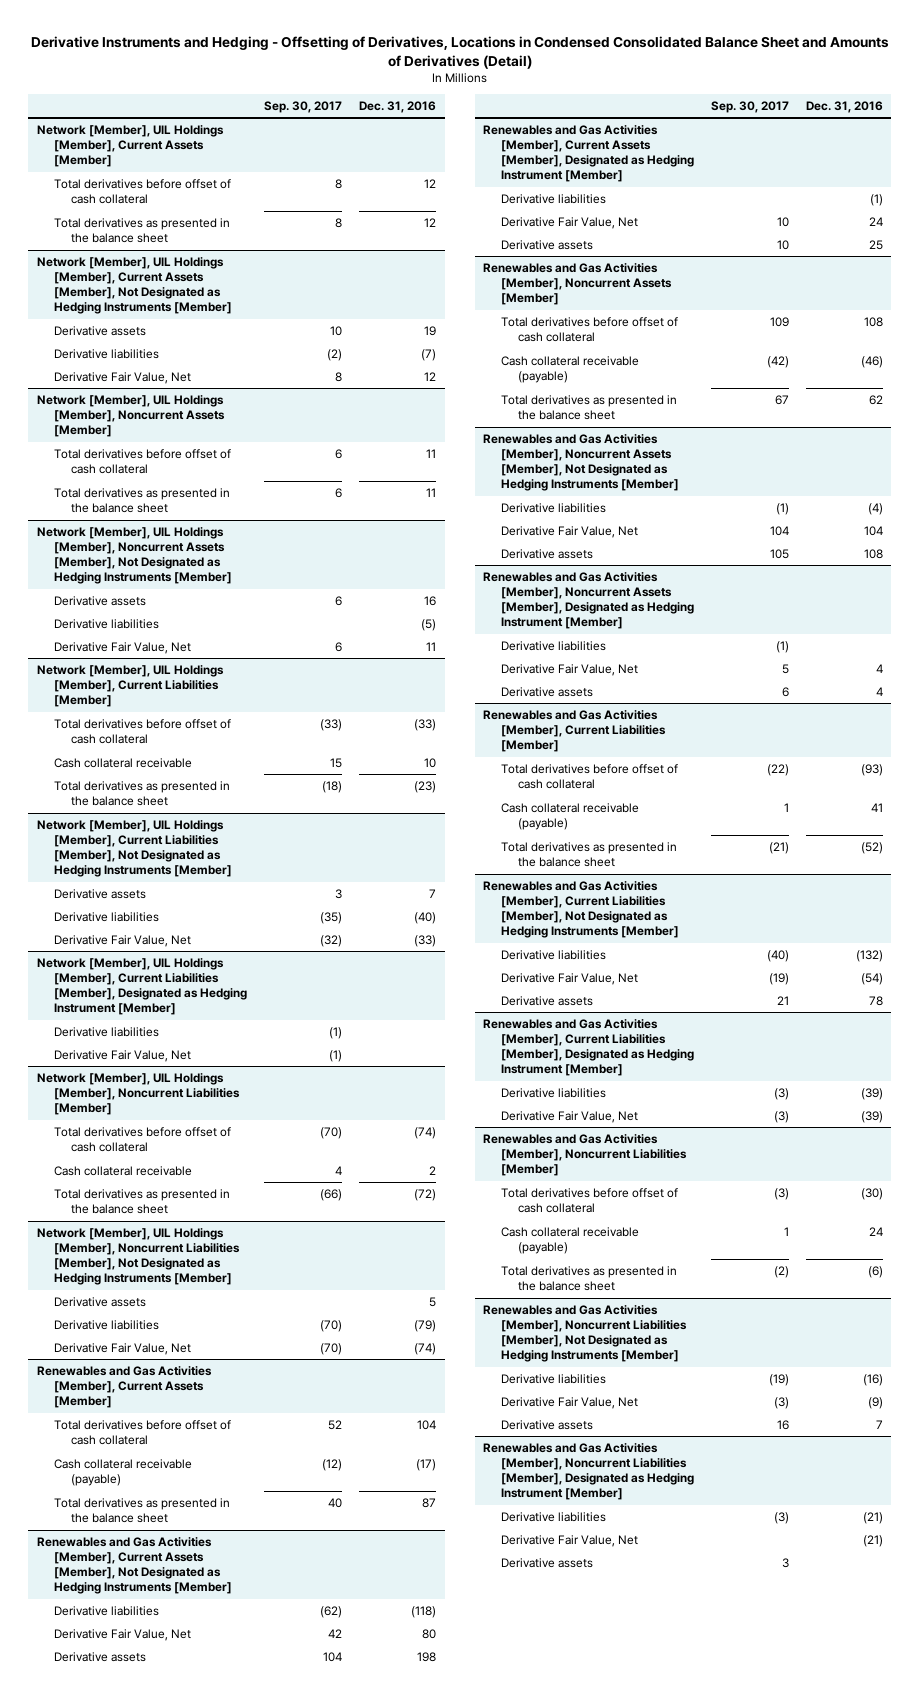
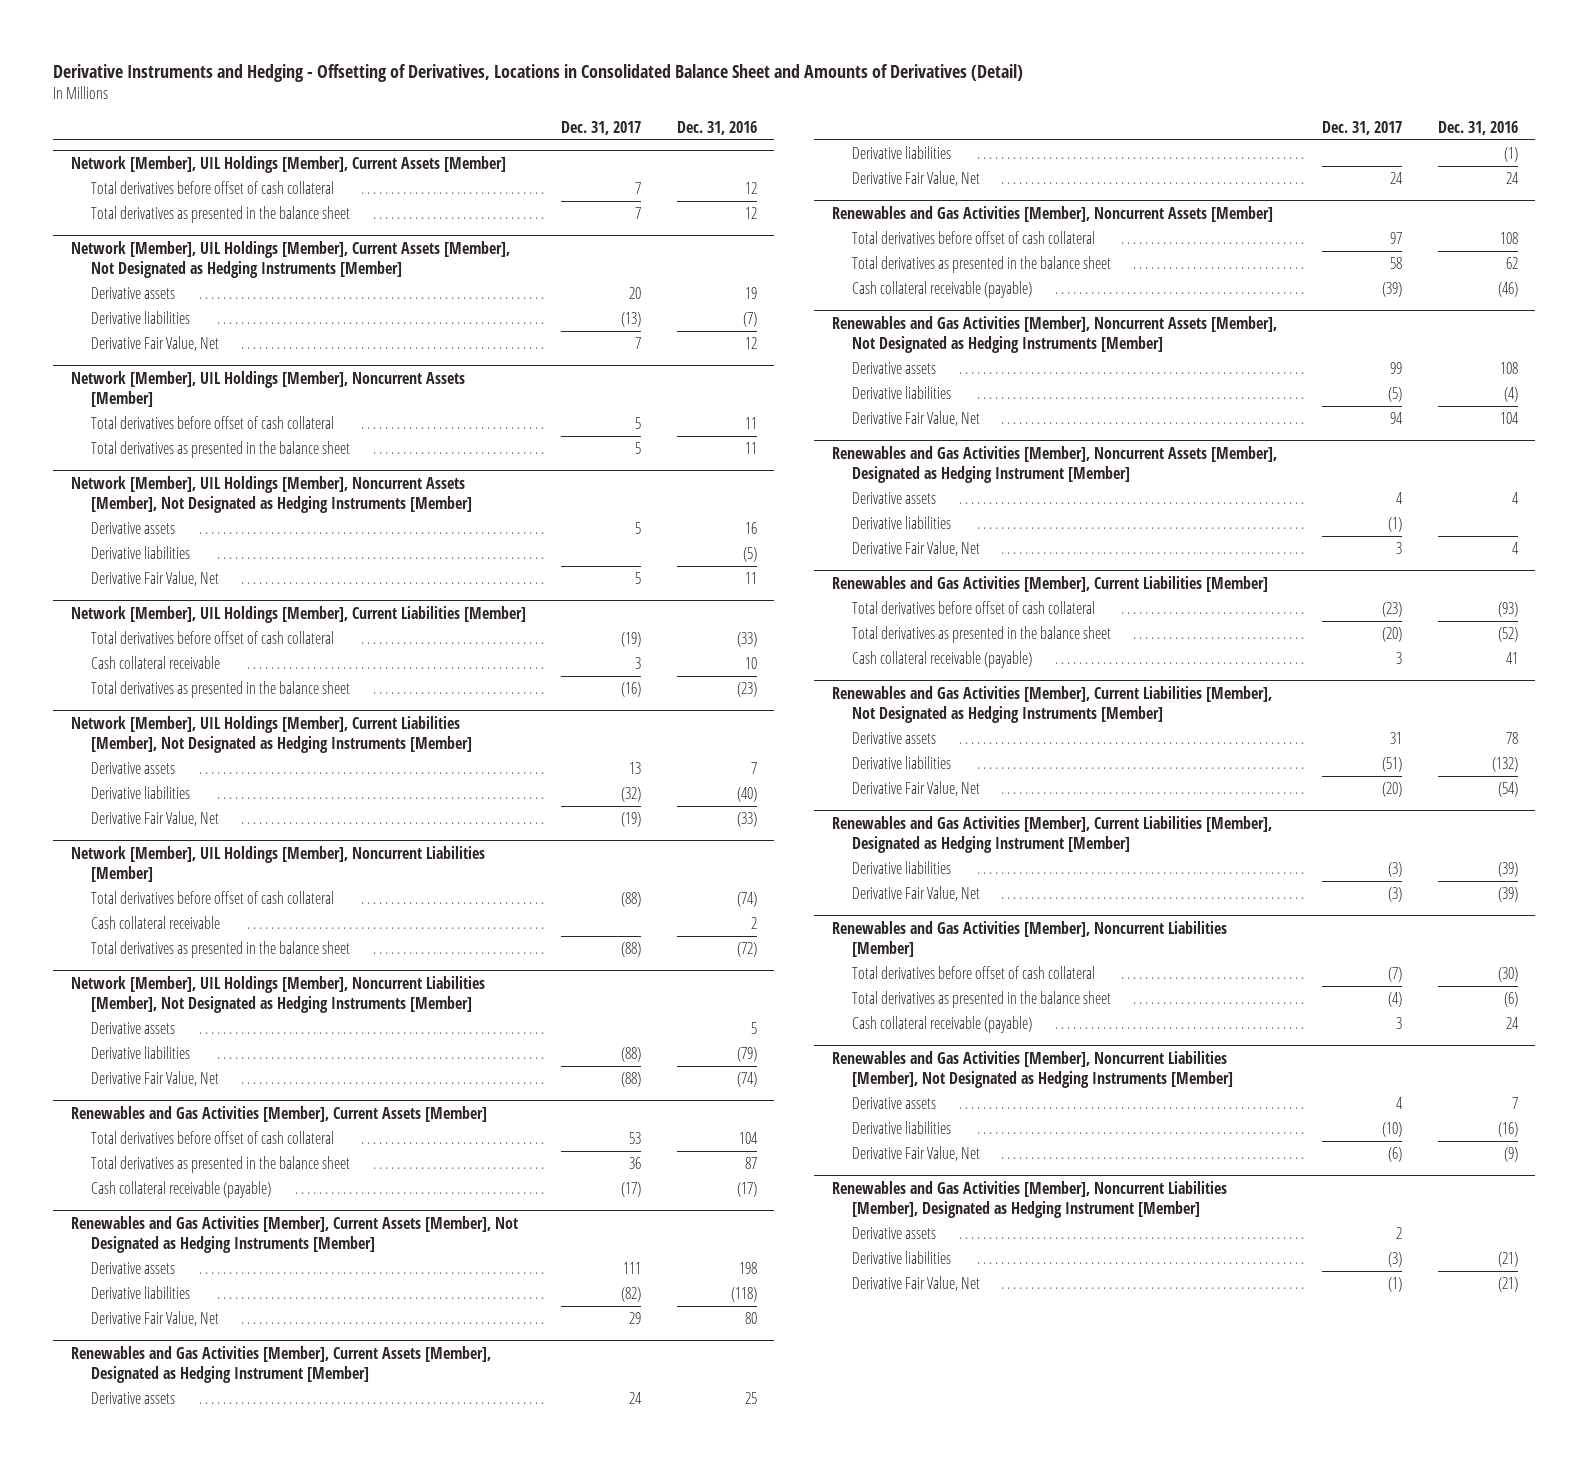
- Derivative Instruments and Hedging - Offsetting of Derivatives, Locations in Condensed Consolidated Balance Sheet and Amounts of Derivatives (Detail)
+ Derivative Instruments and Hedging - Offsetting of Derivatives, Locations in Consolidated Balance Sheet and Amounts of Derivatives (Detail)
- | Sep. 30, 2017 | Dec. 31, 2016
+ | Dec. 31, 2017 | Dec. 31, 2016
- Network [Member], UIL Holdings [Member], Current Liabilities [Member], Designated as Hedging Instrument [Member]
- Derivative liabilities | (1) |
- Derivative Fair Value, Net | (1) |
@ Renewables and Gas Activities [Member], Current Assets [Member]
moved down: Cash collateral receivable (payable) | (17) | (17)
@ Renewables and Gas Activities [Member], Current Assets [Member], Not Designated as Hedging Instruments [Member]
moved up: Derivative assets | 111 | 198
@ Renewables and Gas Activities [Member], Current Assets [Member], Designated as Hedging Instrument [Member]
moved up: Derivative assets | 24 | 25
@ Renewables and Gas Activities [Member], Noncurrent Assets [Member]
moved down: Cash collateral receivable (payable) | (39) | (46)
@ Renewables and Gas Activities [Member], Noncurrent Assets [Member], Not Designated as Hedging Instruments [Member]
moved up: Derivative assets | 99 | 108
@ Renewables and Gas Activities [Member], Noncurrent Assets [Member], Designated as Hedging Instrument [Member]
moved up: Derivative assets | 4 | 4
@ Renewables and Gas Activities [Member], Current Liabilities [Member]
moved down: Cash collateral receivable (payable) | 3 | 41
@ Renewables and Gas Activities [Member], Current Liabilities [Member], Not Designated as Hedging Instruments [Member]
moved up: Derivative assets | 31 | 78
@ Renewables and Gas Activities [Member], Noncurrent Liabilities [Member]
moved down: Cash collateral receivable (payable) | 3 | 24
@ Renewables and Gas Activities [Member], Noncurrent Liabilities [Member], Not Designated as Hedging Instruments [Member]
moved up: Derivative assets | 4 | 7
@ Renewables and Gas Activities [Member], Noncurrent Liabilities [Member], Designated as Hedging Instrument [Member]
moved up: Derivative assets | 2 |

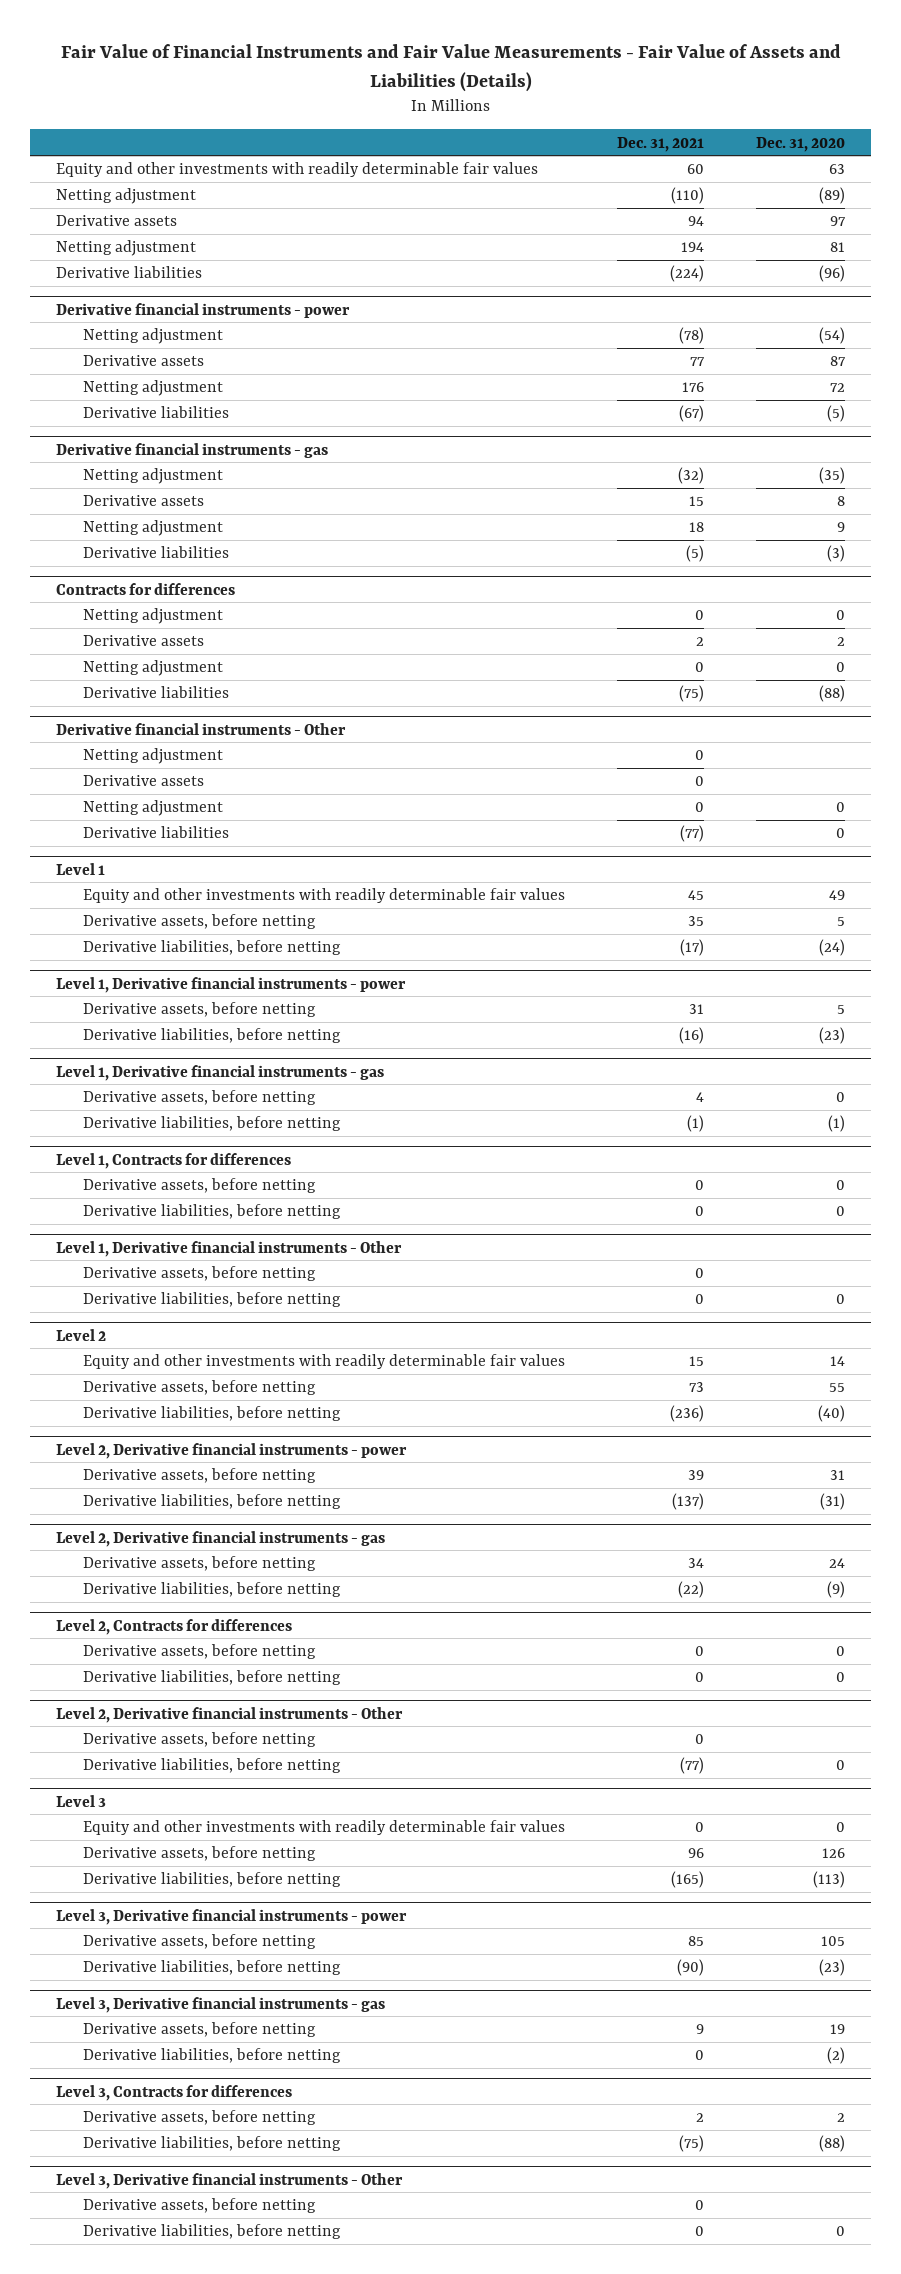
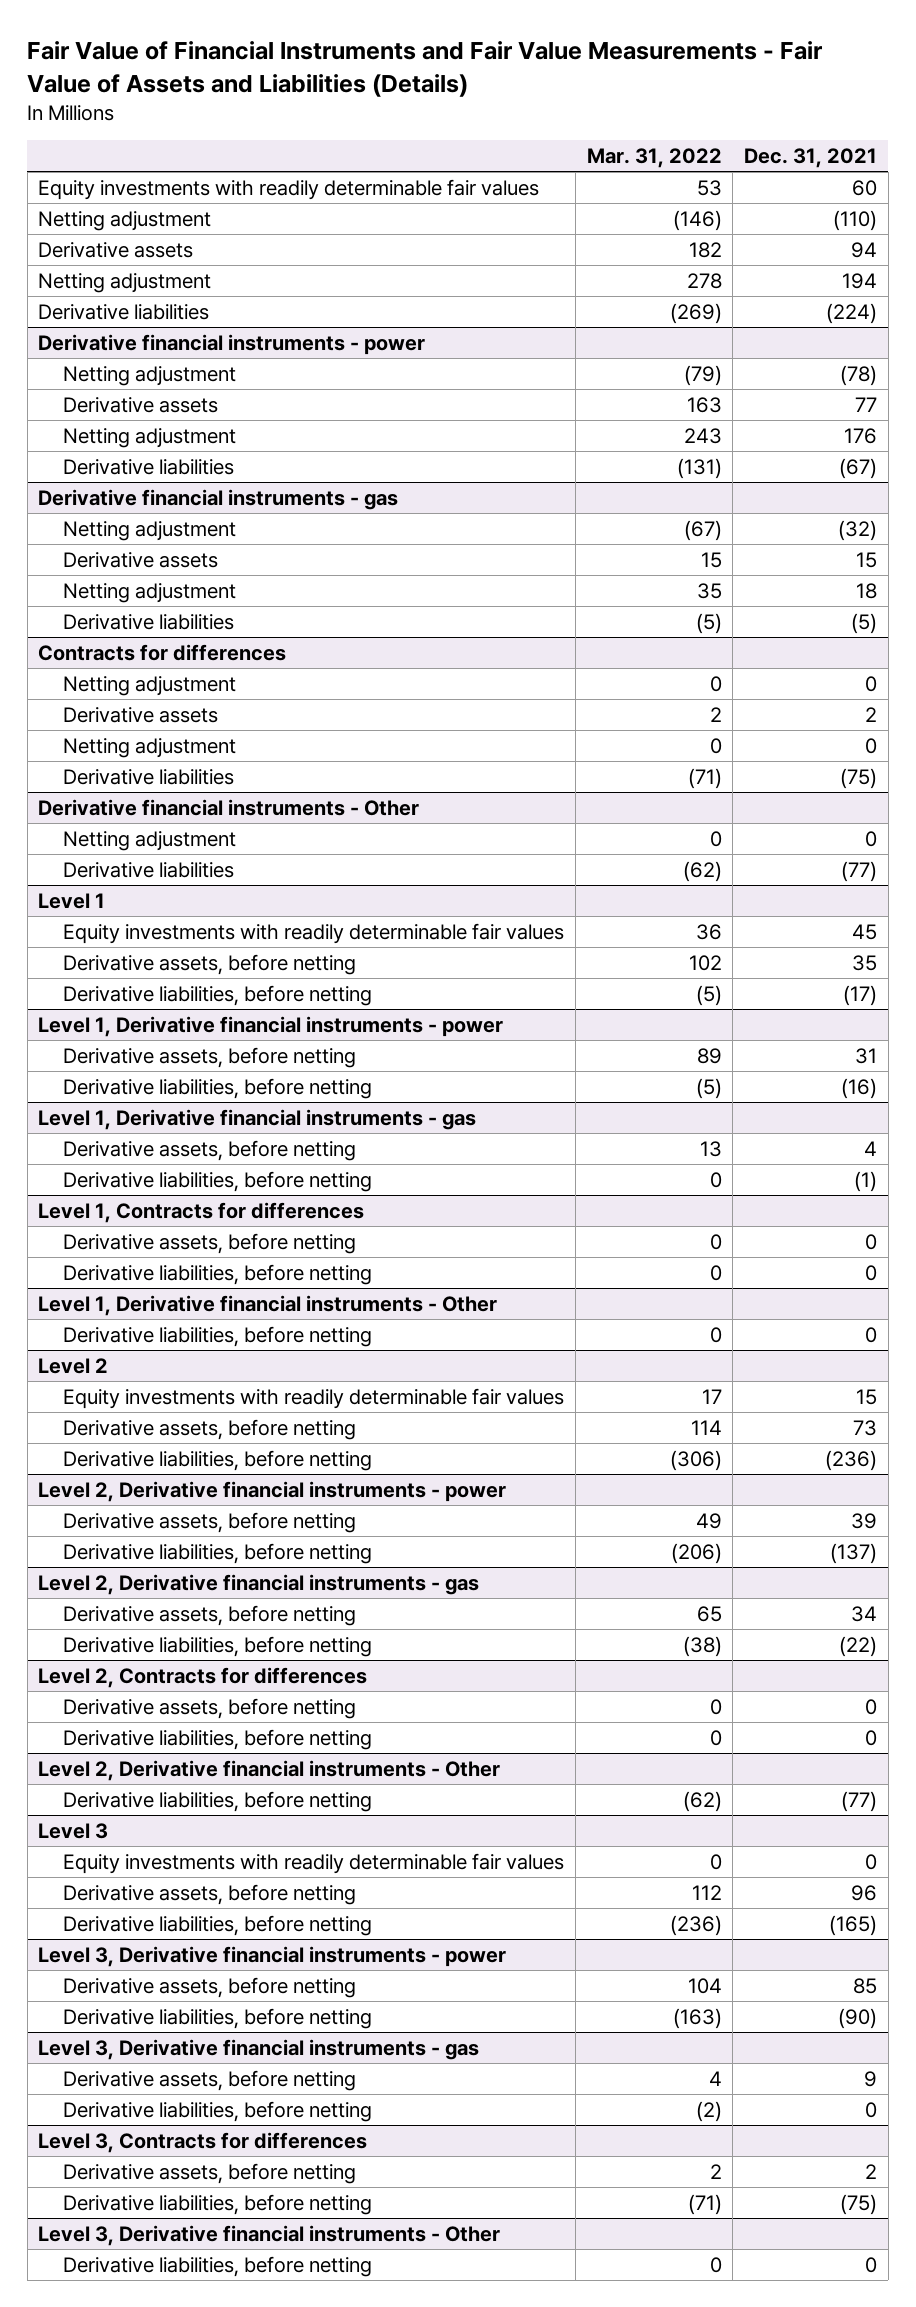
- | Dec. 31, 2021 | Dec. 31, 2020
+ | Mar. 31, 2022 | Dec. 31, 2021
- Equity and other investments with readily determinable fair values | 60 | 63
+ Equity investments with readily determinable fair values | 53 | 60
@ Derivative financial instruments - Other
- Derivative assets | 0 |
- Netting adjustment | 0 | 0
@ Level 1
- Equity and other investments with readily determinable fair values | 45 | 49
+ Equity investments with readily determinable fair values | 36 | 45
@ Level 1, Derivative financial instruments - Other
- Derivative assets, before netting | 0 |
@ Level 2
- Equity and other investments with readily determinable fair values | 15 | 14
+ Equity investments with readily determinable fair values | 17 | 15
@ Level 2, Derivative financial instruments - Other
- Derivative assets, before netting | 0 |
@ Level 3
- Equity and other investments with readily determinable fair values | 0 | 0
+ Equity investments with readily determinable fair values | 0 | 0
@ Level 3, Derivative financial instruments - Other
- Derivative assets, before netting | 0 |

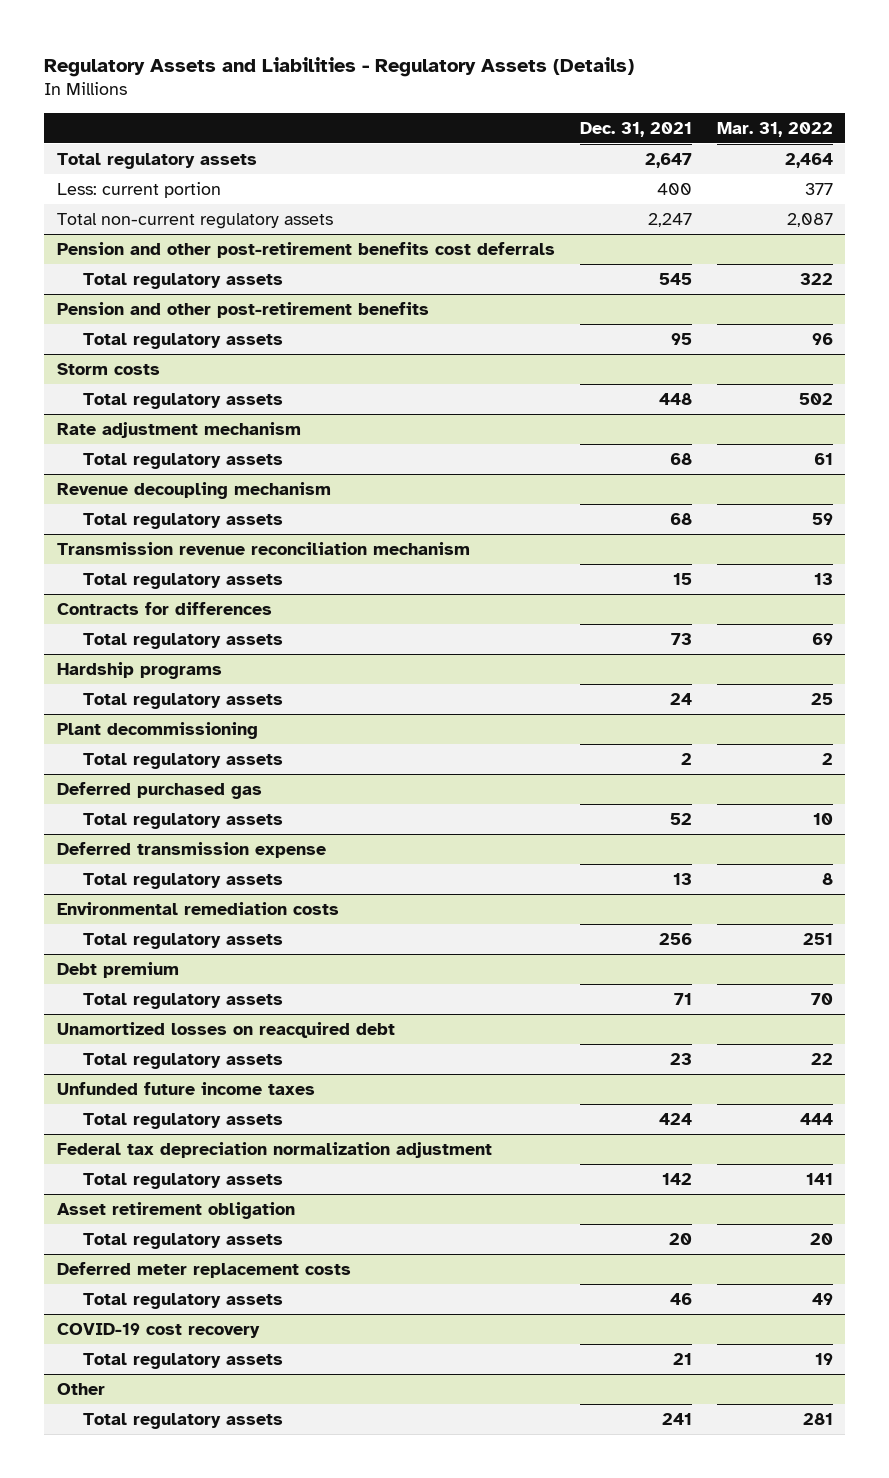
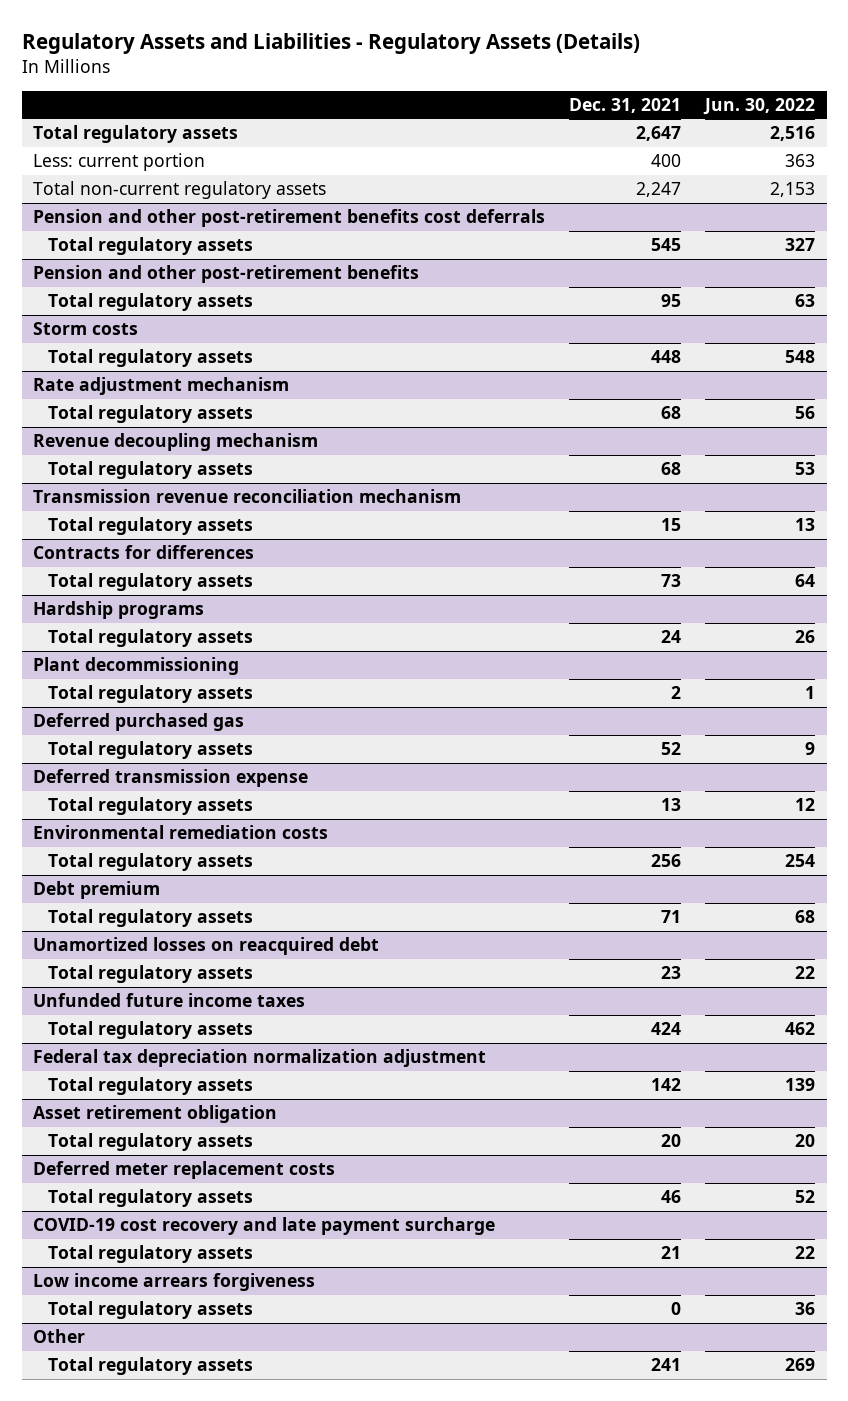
- | Dec. 31, 2021 | Mar. 31, 2022
+ | Dec. 31, 2021 | Jun. 30, 2022
- COVID-19 cost recovery
+ COVID-19 cost recovery and late payment surcharge
+ Low income arrears forgiveness
+ Total regulatory assets | 0 | 36

